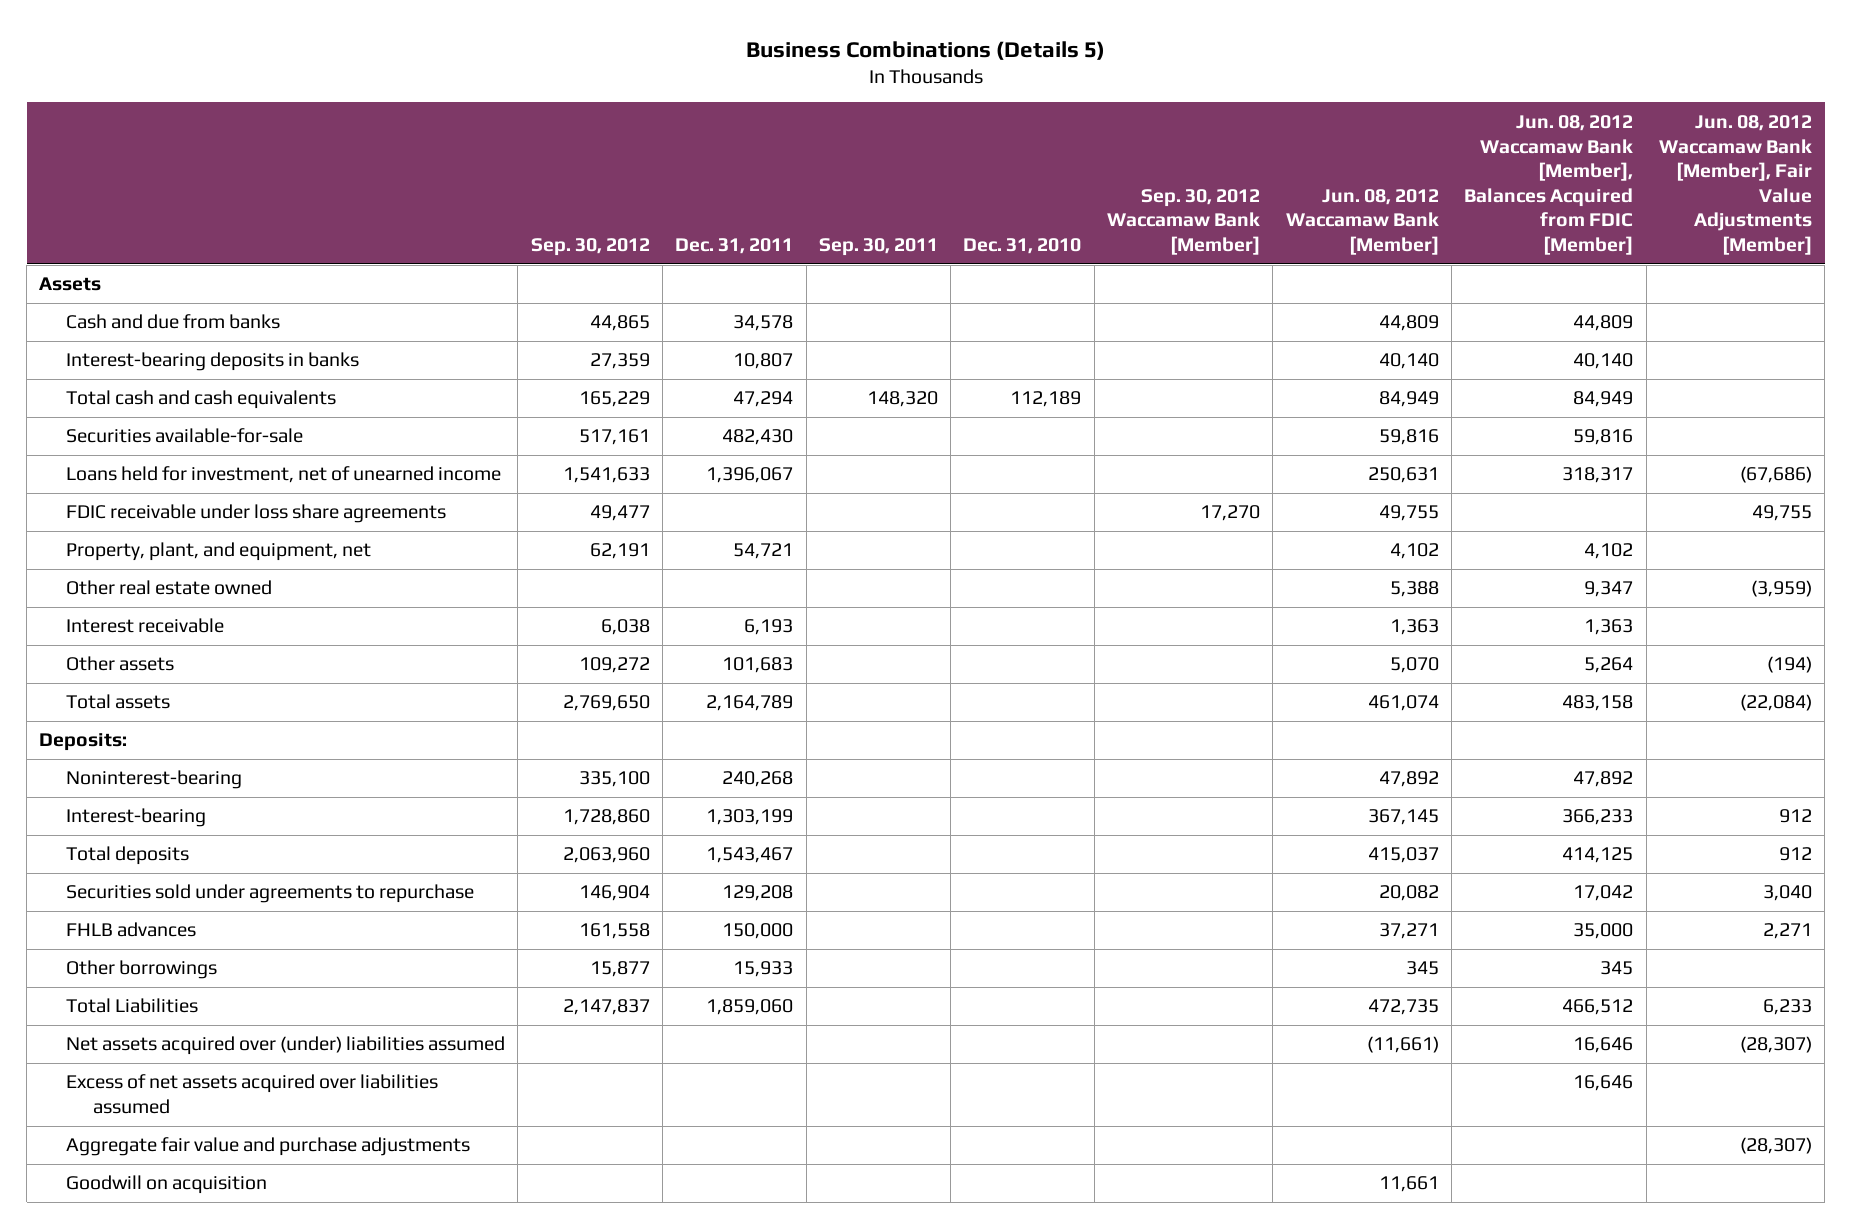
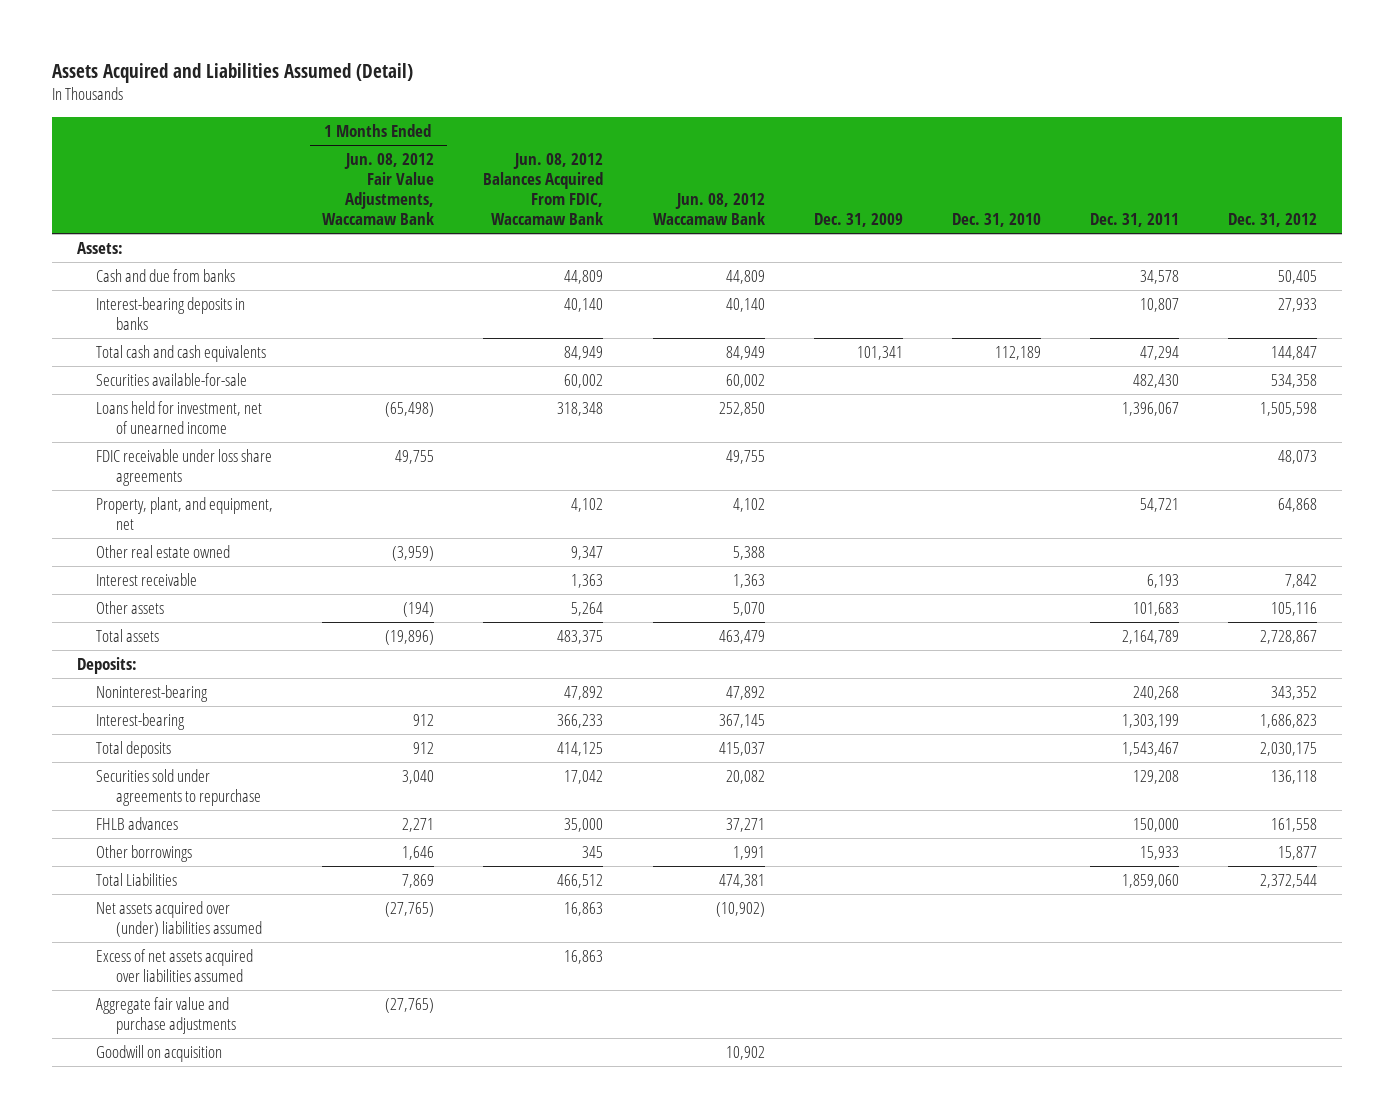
- Business Combinations (Details 5)
+ Assets Acquired and Liabilities Assumed (Detail)
- | Sep. 30, 2012 | Dec. 31, 2011 | Sep. 30, 2011 | Dec. 31, 2010 | Sep. 30, 2012 Waccamaw Bank [Member] | Jun. 08, 2012 Waccamaw Bank [Member] | Jun. 08, 2012 Waccamaw Bank [Member], Balances Acquired from FDIC [Member] | Jun. 08, 2012 Waccamaw Bank [Member], Fair Value Adjustments [Member]
+ | 1 Months Ended Jun. 08, 2012 Fair Value Adjustments, Waccamaw Bank | Jun. 08, 2012 Balances Acquired From FDIC, Waccamaw Bank | Jun. 08, 2012 Waccamaw Bank | Dec. 31, 2009 | Dec. 31, 2010 | Dec. 31, 2011 | Dec. 31, 2012
- Assets
+ Assets:

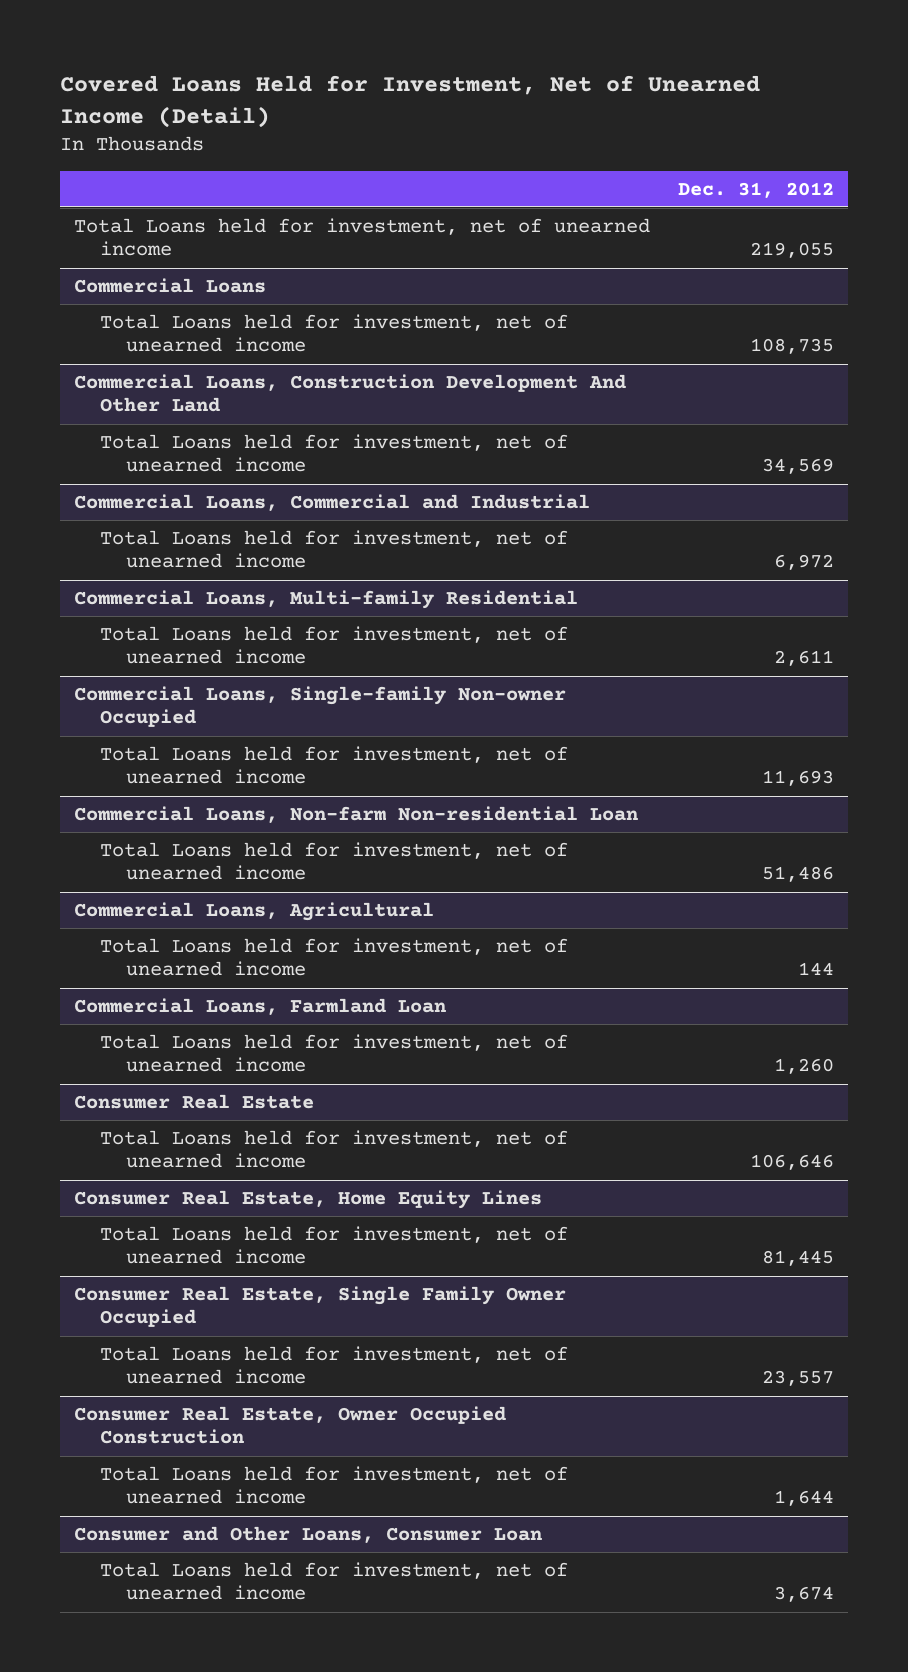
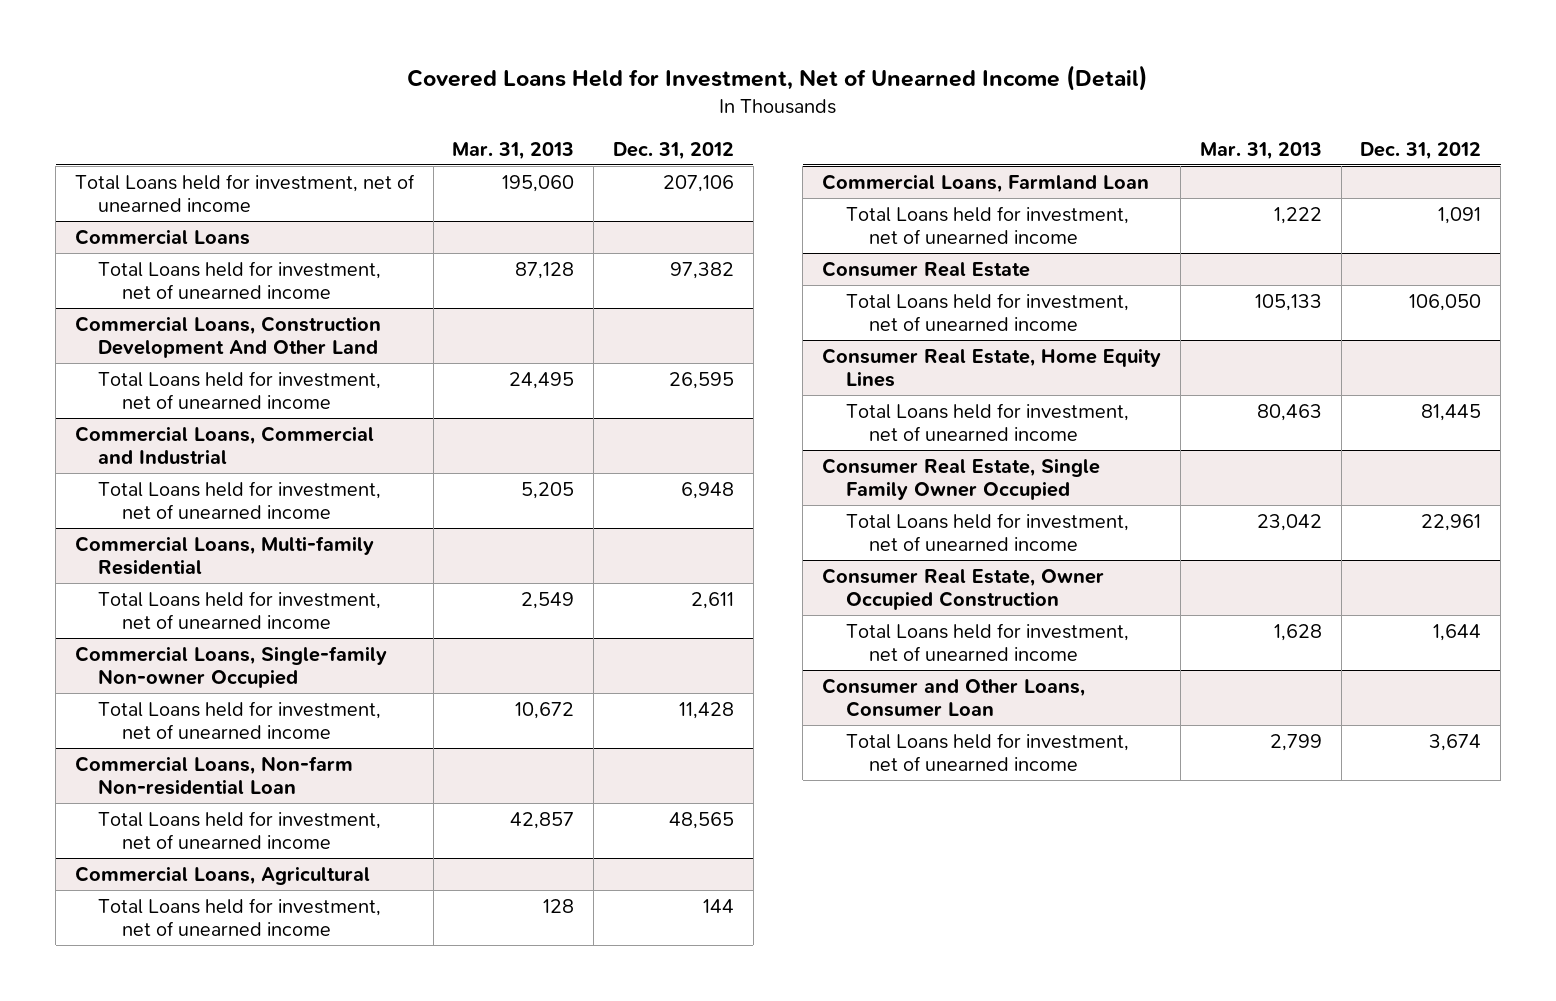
- | Dec. 31, 2012
+ | Mar. 31, 2013 | Dec. 31, 2012
- Total Loans held for investment, net of unearned income | 219,055
+ Total Loans held for investment, net of unearned income | 195,060 | 207,106
@ Commercial Loans
- Total Loans held for investment, net of unearned income | 108,735
+ Total Loans held for investment, net of unearned income | 87,128 | 97,382
@ Commercial Loans, Construction Development And Other Land
- Total Loans held for investment, net of unearned income | 34,569
+ Total Loans held for investment, net of unearned income | 24,495 | 26,595
@ Commercial Loans, Commercial and Industrial
- Total Loans held for investment, net of unearned income | 6,972
+ Total Loans held for investment, net of unearned income | 5,205 | 6,948
@ Commercial Loans, Single-family Non-owner Occupied
- Total Loans held for investment, net of unearned income | 11,693
+ Total Loans held for investment, net of unearned income | 10,672 | 11,428
@ Commercial Loans, Non-farm Non-residential Loan
- Total Loans held for investment, net of unearned income | 51,486
+ Total Loans held for investment, net of unearned income | 42,857 | 48,565
@ Commercial Loans, Farmland Loan
- Total Loans held for investment, net of unearned income | 1,260
+ Total Loans held for investment, net of unearned income | 1,222 | 1,091
@ Consumer Real Estate
- Total Loans held for investment, net of unearned income | 106,646
+ Total Loans held for investment, net of unearned income | 105,133 | 106,050
@ Consumer Real Estate, Single Family Owner Occupied
- Total Loans held for investment, net of unearned income | 23,557
+ Total Loans held for investment, net of unearned income | 23,042 | 22,961

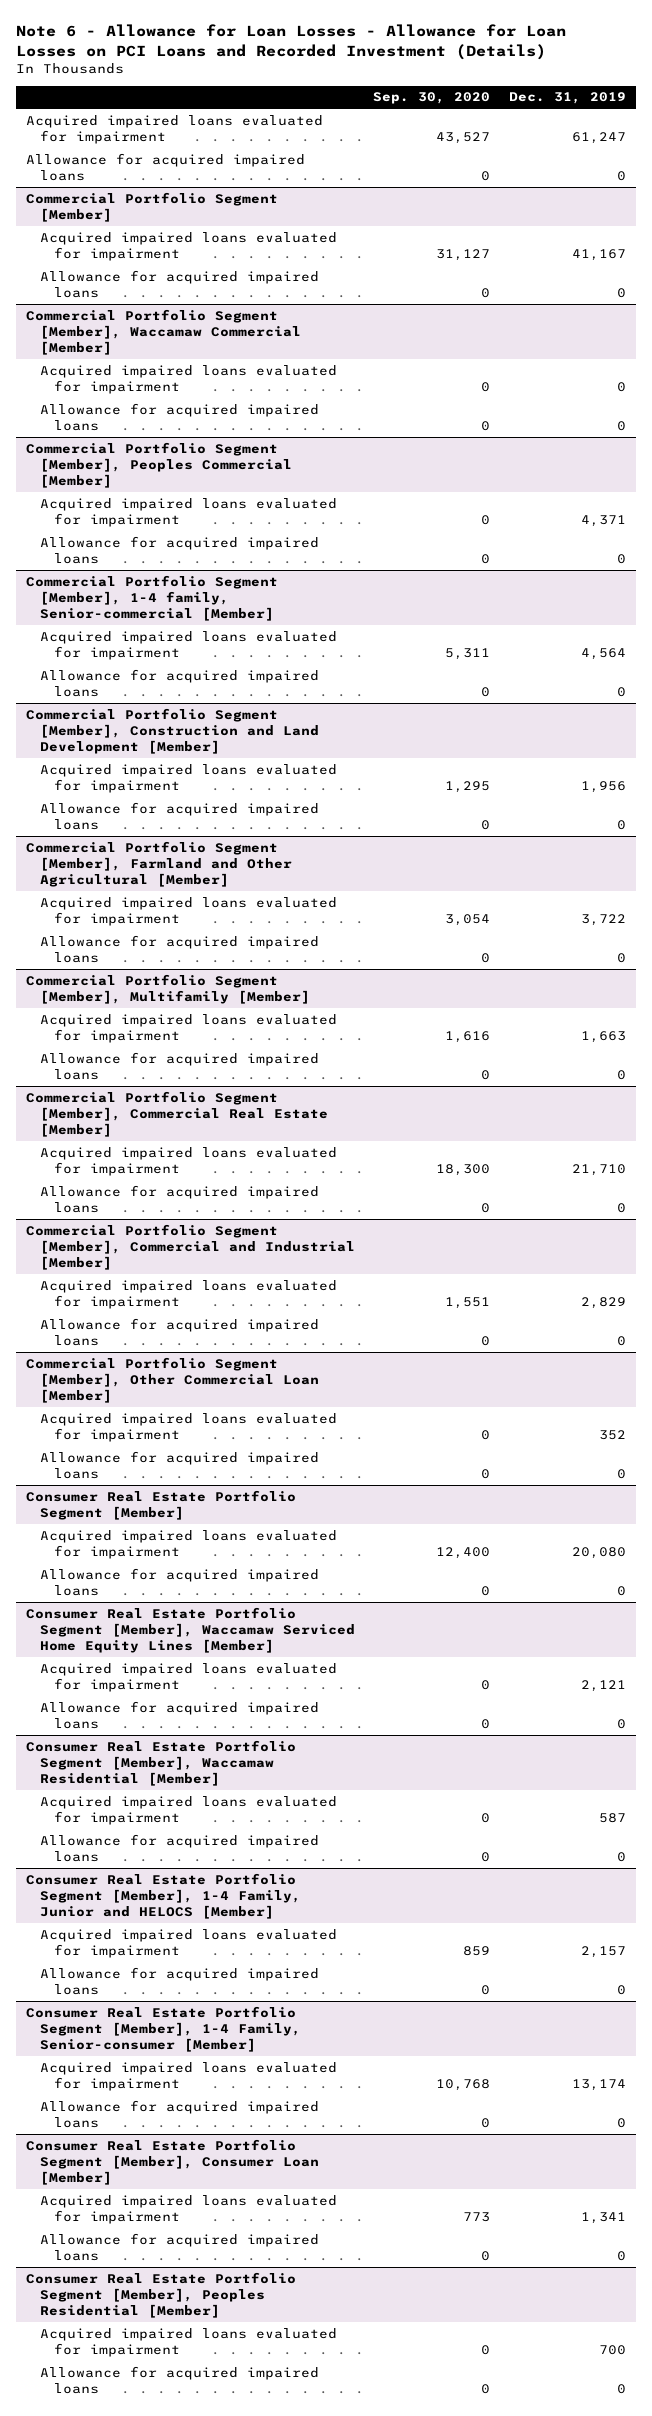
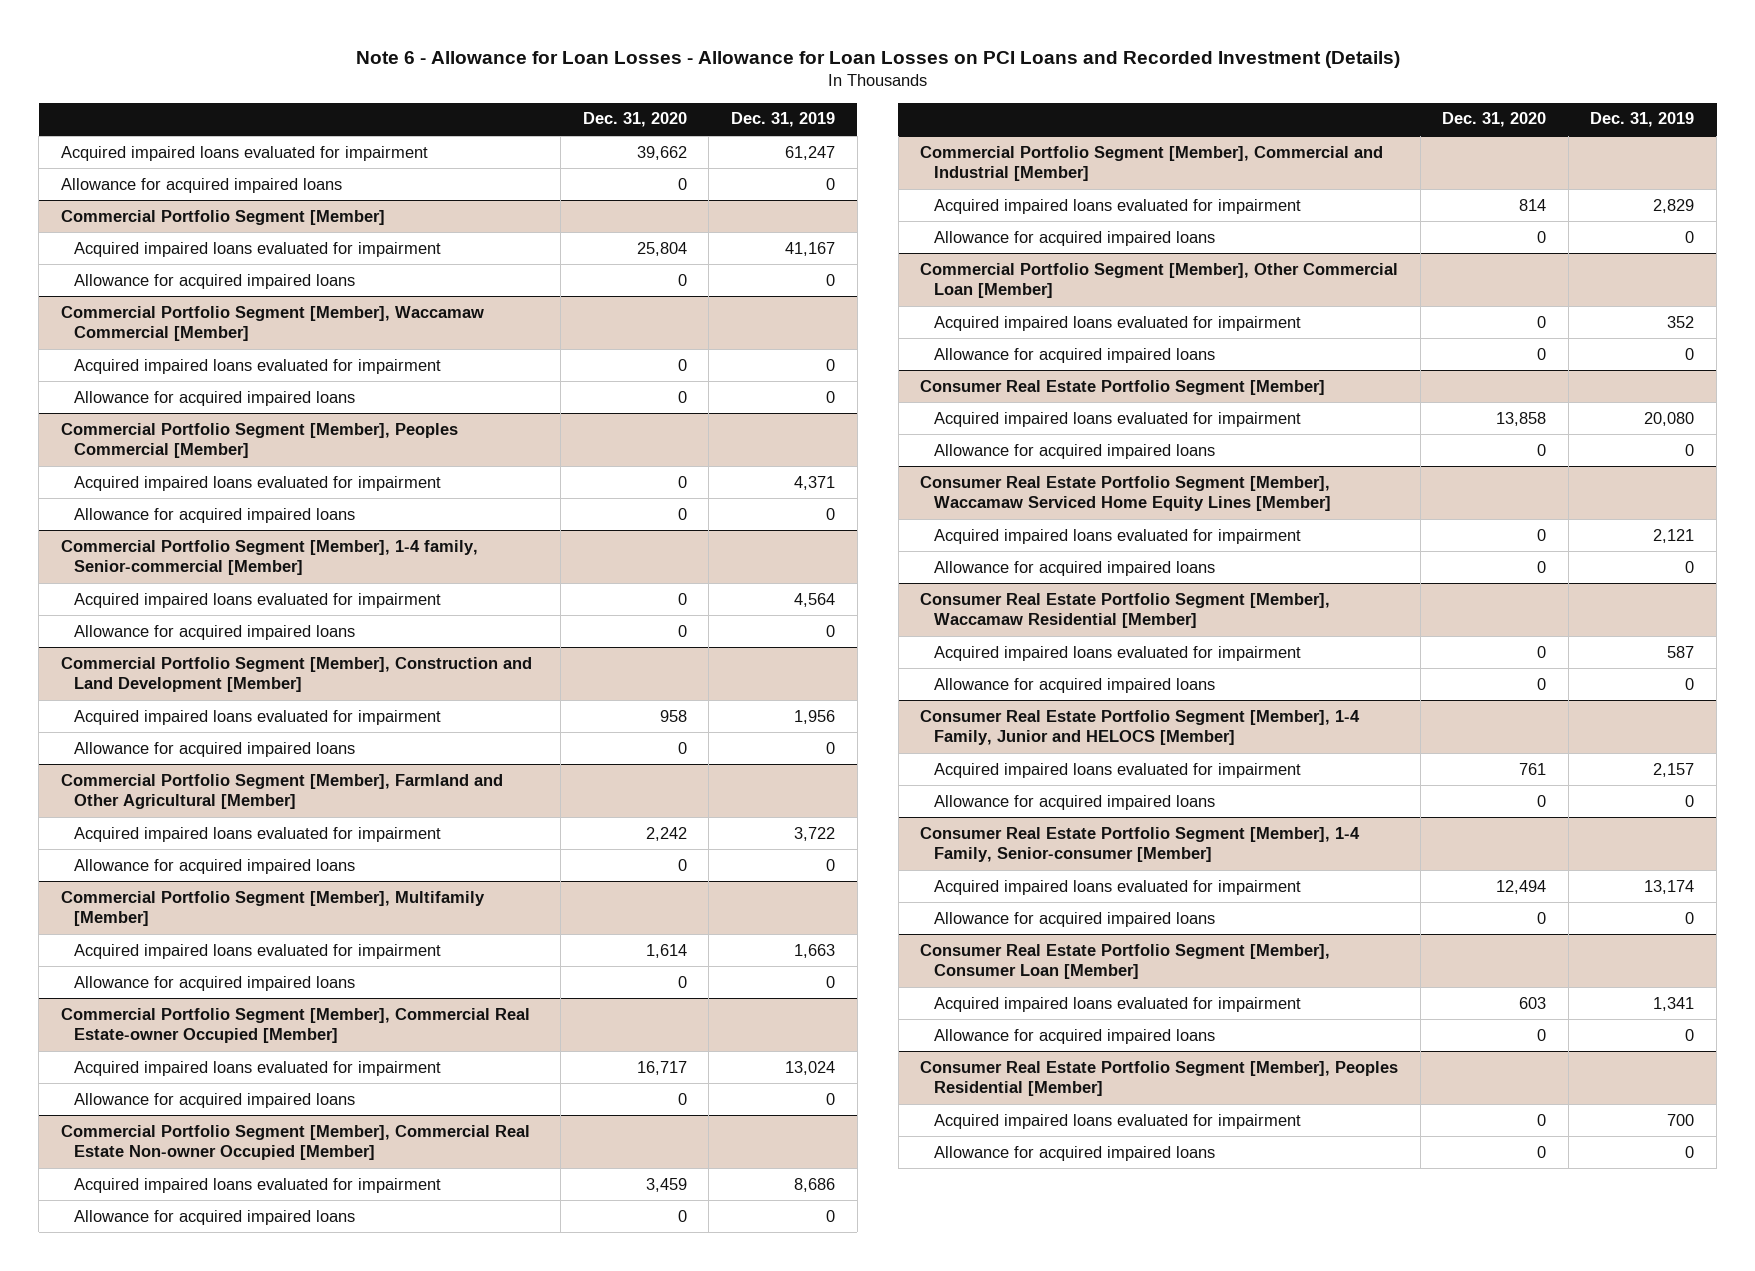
- | Sep. 30, 2020 | Dec. 31, 2019
+ | Dec. 31, 2020 | Dec. 31, 2019
- Commercial Portfolio Segment [Member], Commercial Real Estate [Member]
- Acquired impaired loans evaluated for impairment | 18,300 | 21,710
+ Commercial Portfolio Segment [Member], Commercial Real Estate-owner Occupied [Member]
+ Acquired impaired loans evaluated for impairment | 16,717 | 13,024
+ Commercial Portfolio Segment [Member], Commercial Real Estate Non-owner Occupied [Member]
+ Acquired impaired loans evaluated for impairment | 3,459 | 8,686
+ Allowance for acquired impaired loans | 0 | 0

